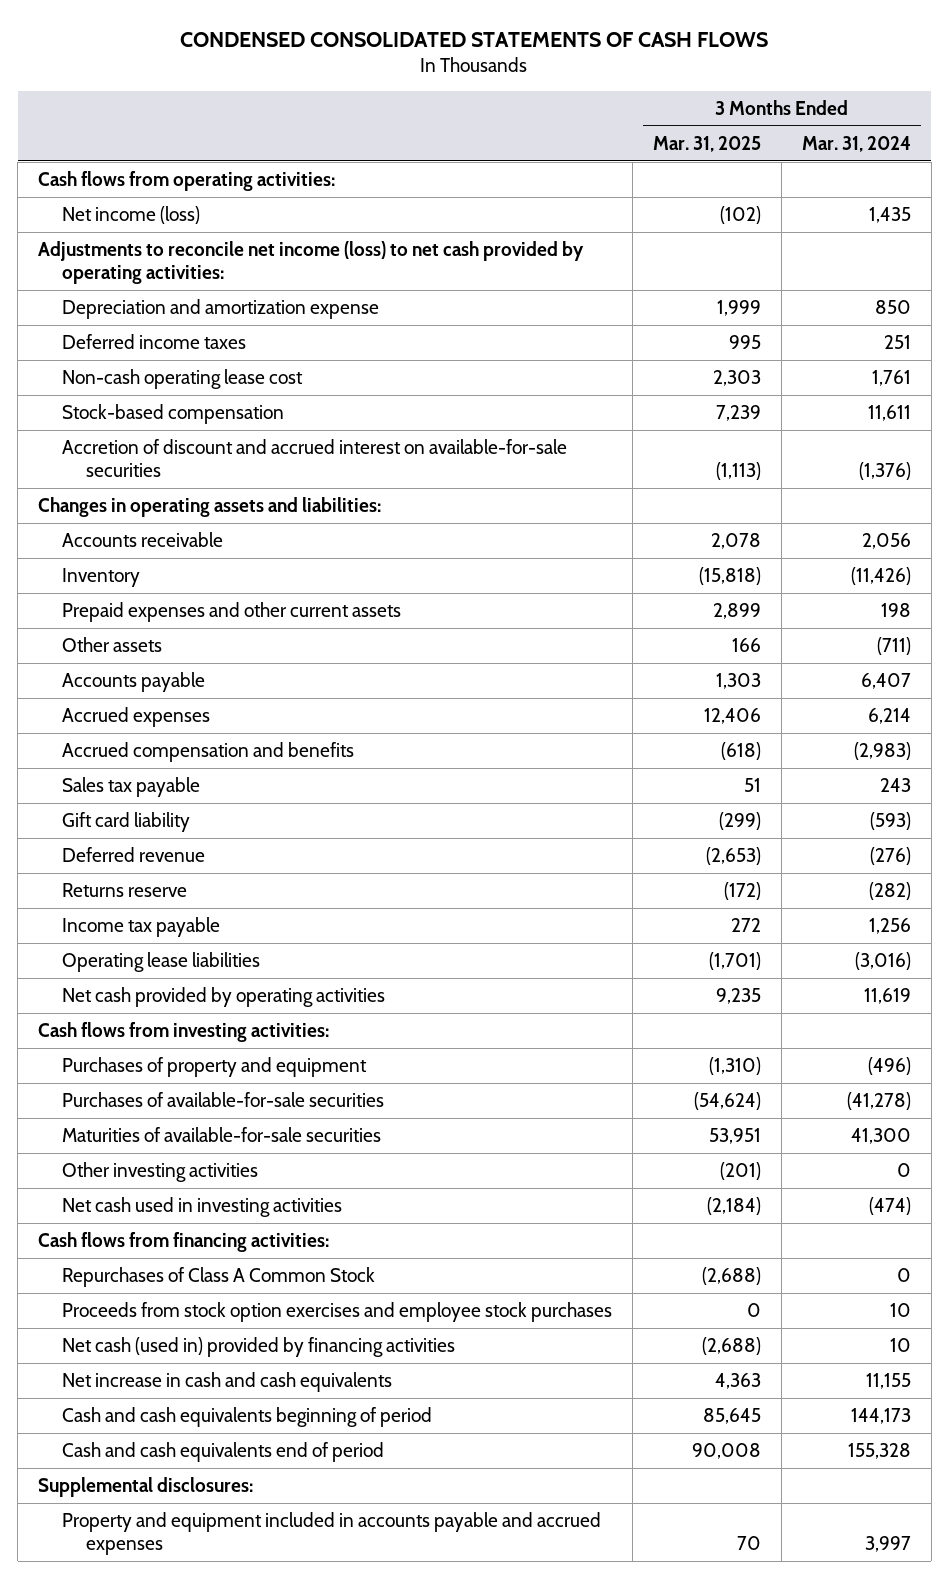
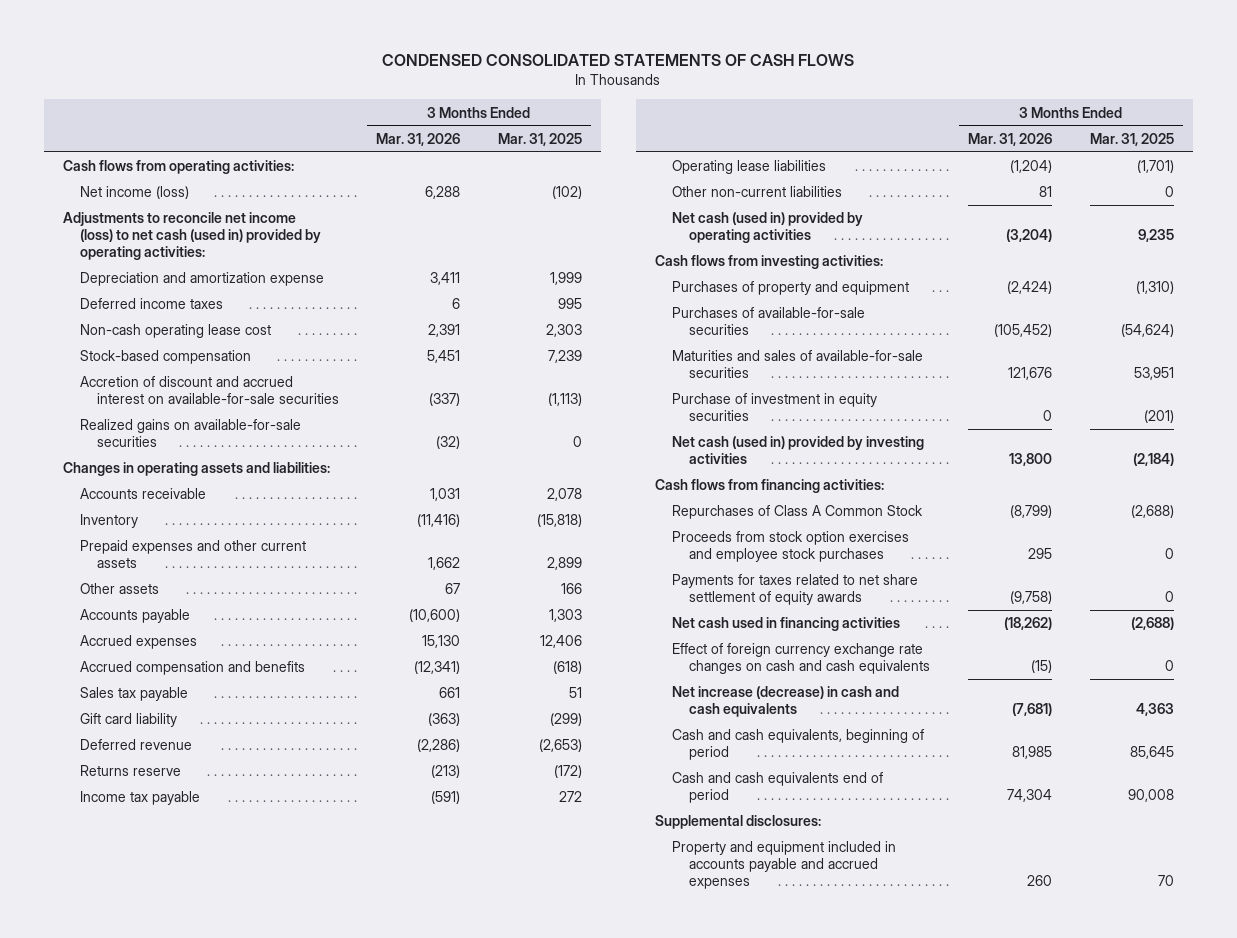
- | 3 Months Ended Mar. 31, 2025 | 3 Months Ended Mar. 31, 2024
+ | 3 Months Ended Mar. 31, 2026 | 3 Months Ended Mar. 31, 2025
- Adjustments to reconcile net income (loss) to net cash provided by operating activities:
+ Adjustments to reconcile net income (loss) to net cash (used in) provided by operating activities:
+ Realized gains on available-for-sale securities | (32) | 0
- Net cash provided by operating activities | 9,235 | 11,619
+ Other non-current liabilities | 81 | 0
+ Net cash (used in) provided by operating activities | (3,204) | 9,235
- Maturities of available-for-sale securities | 53,951 | 41,300
- Other investing activities | (201) | 0
- Net cash used in investing activities | (2,184) | (474)
+ Maturities and sales of available-for-sale securities | 121,676 | 53,951
+ Purchase of investment in equity securities | 0 | (201)
+ Net cash (used in) provided by investing activities | 13,800 | (2,184)
- Net cash (used in) provided by financing activities | (2,688) | 10
- Net increase in cash and cash equivalents | 4,363 | 11,155
- Cash and cash equivalents beginning of period | 85,645 | 144,173
+ Payments for taxes related to net share settlement of equity awards | (9,758) | 0
+ Net cash used in financing activities | (18,262) | (2,688)
+ Effect of foreign currency exchange rate changes on cash and cash equivalents | (15) | 0
+ Net increase (decrease) in cash and cash equivalents | (7,681) | 4,363
+ Cash and cash equivalents, beginning of period | 81,985 | 85,645

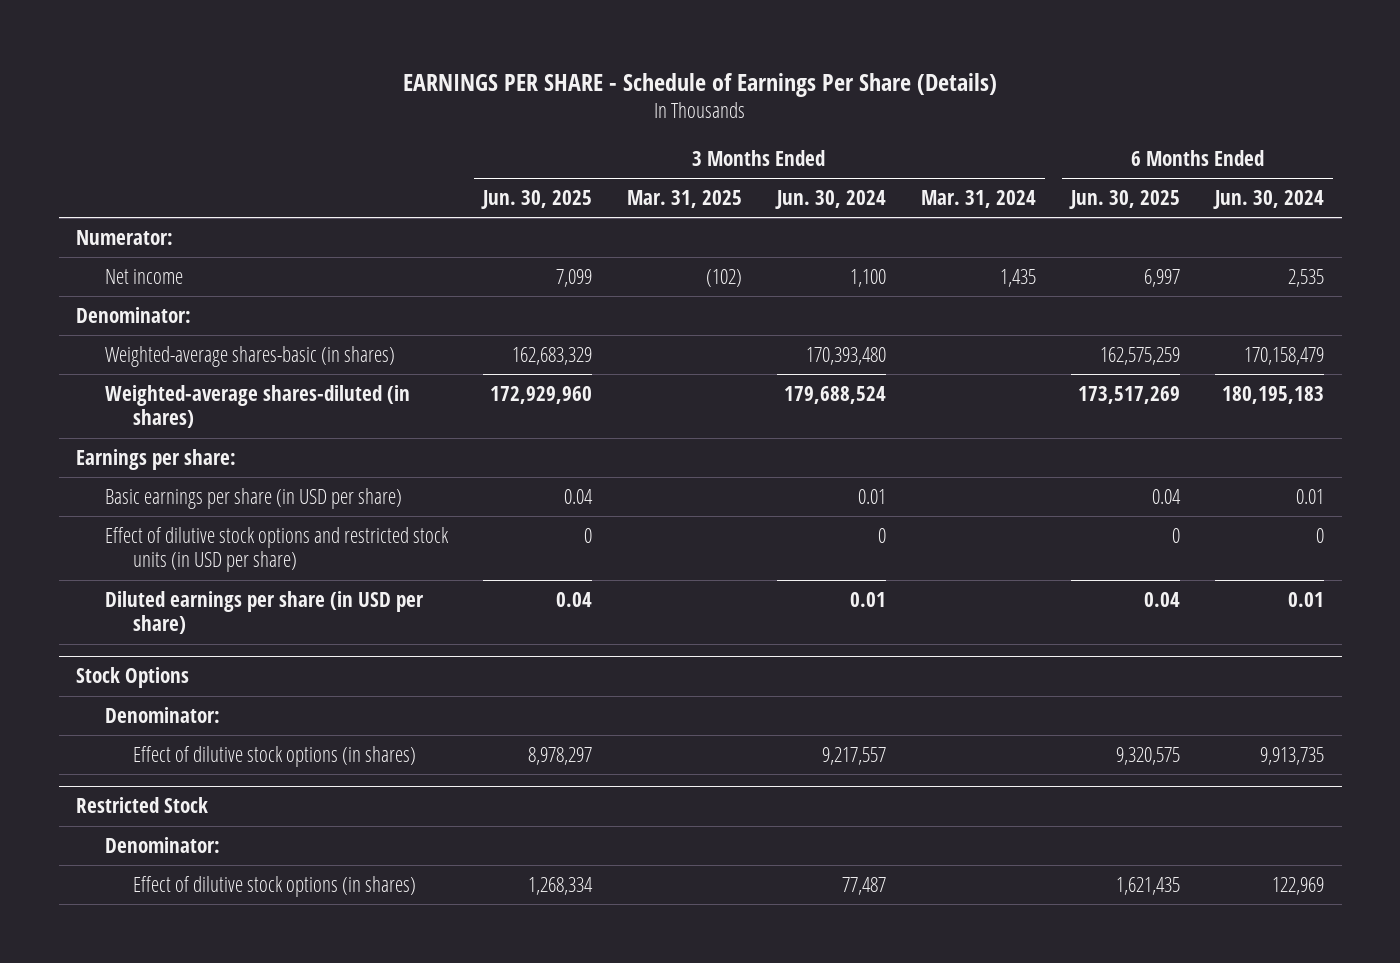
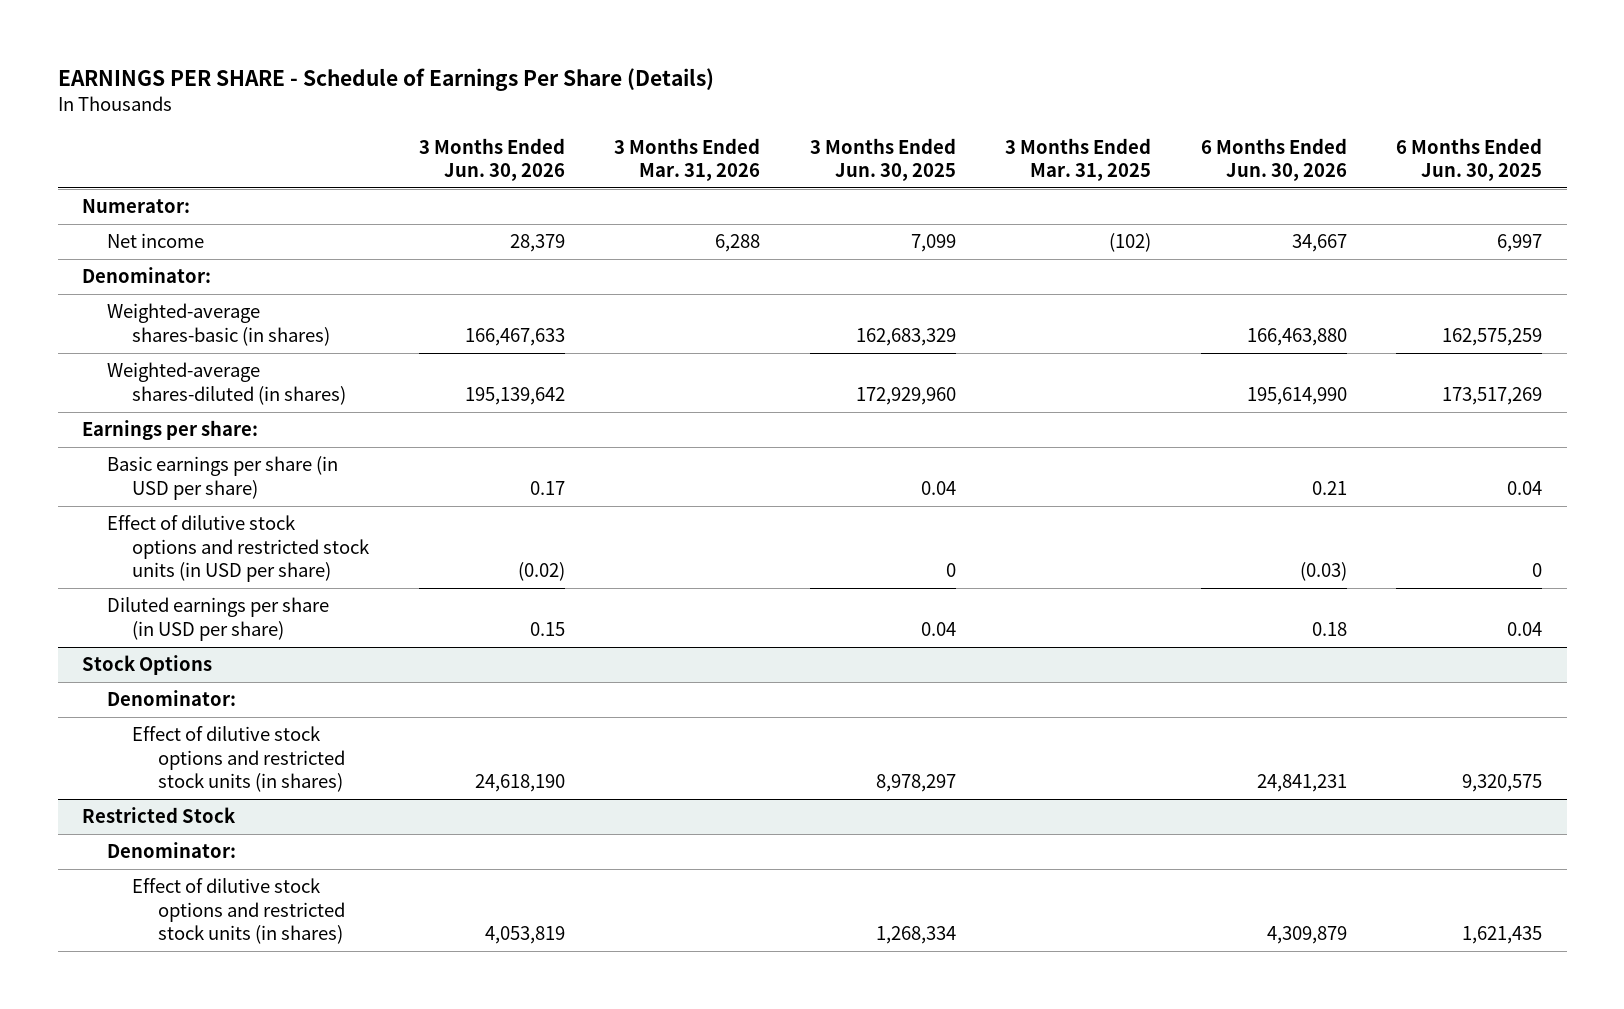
- | 3 Months Ended Jun. 30, 2025 | 3 Months Ended Mar. 31, 2025 | 3 Months Ended Jun. 30, 2024 | 3 Months Ended Mar. 31, 2024 | 6 Months Ended Jun. 30, 2025 | 6 Months Ended Jun. 30, 2024
+ | 3 Months Ended Jun. 30, 2026 | 3 Months Ended Mar. 31, 2026 | 3 Months Ended Jun. 30, 2025 | 3 Months Ended Mar. 31, 2025 | 6 Months Ended Jun. 30, 2026 | 6 Months Ended Jun. 30, 2025
@ Stock Options
- Effect of dilutive stock options (in shares) | 8,978,297 | | 9,217,557 | | 9,320,575 | 9,913,735
+ Effect of dilutive stock options and restricted stock units (in shares) | 24,618,190 | | 8,978,297 | | 24,841,231 | 9,320,575
@ Restricted Stock
- Effect of dilutive stock options (in shares) | 1,268,334 | | 77,487 | | 1,621,435 | 122,969
+ Effect of dilutive stock options and restricted stock units (in shares) | 4,053,819 | | 1,268,334 | | 4,309,879 | 1,621,435

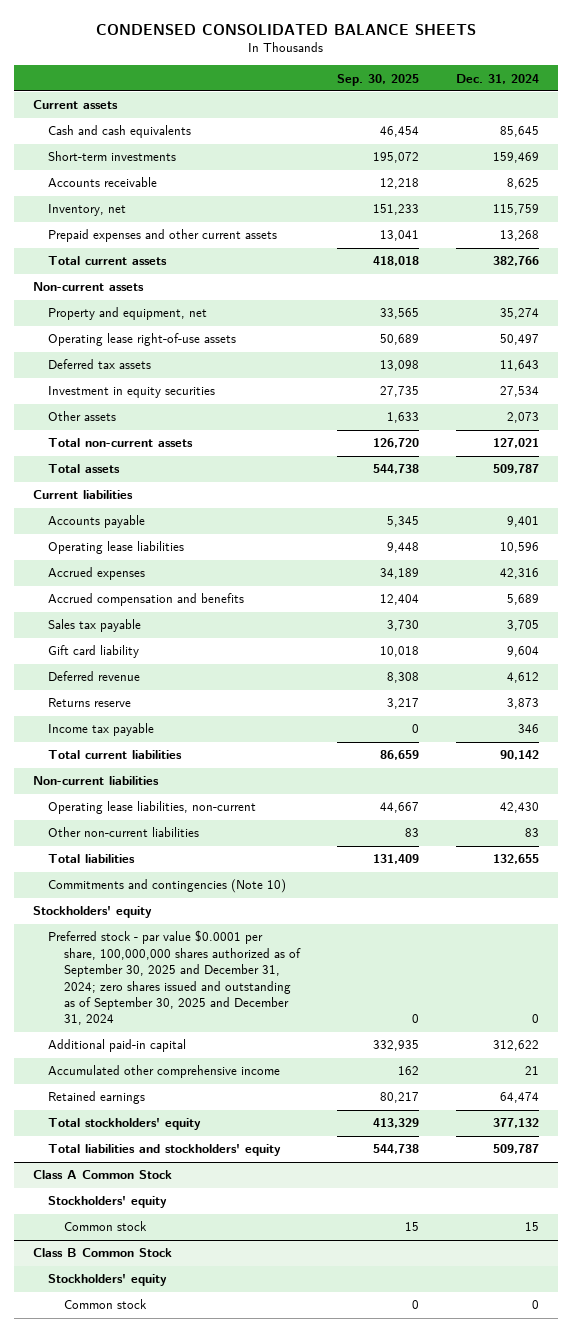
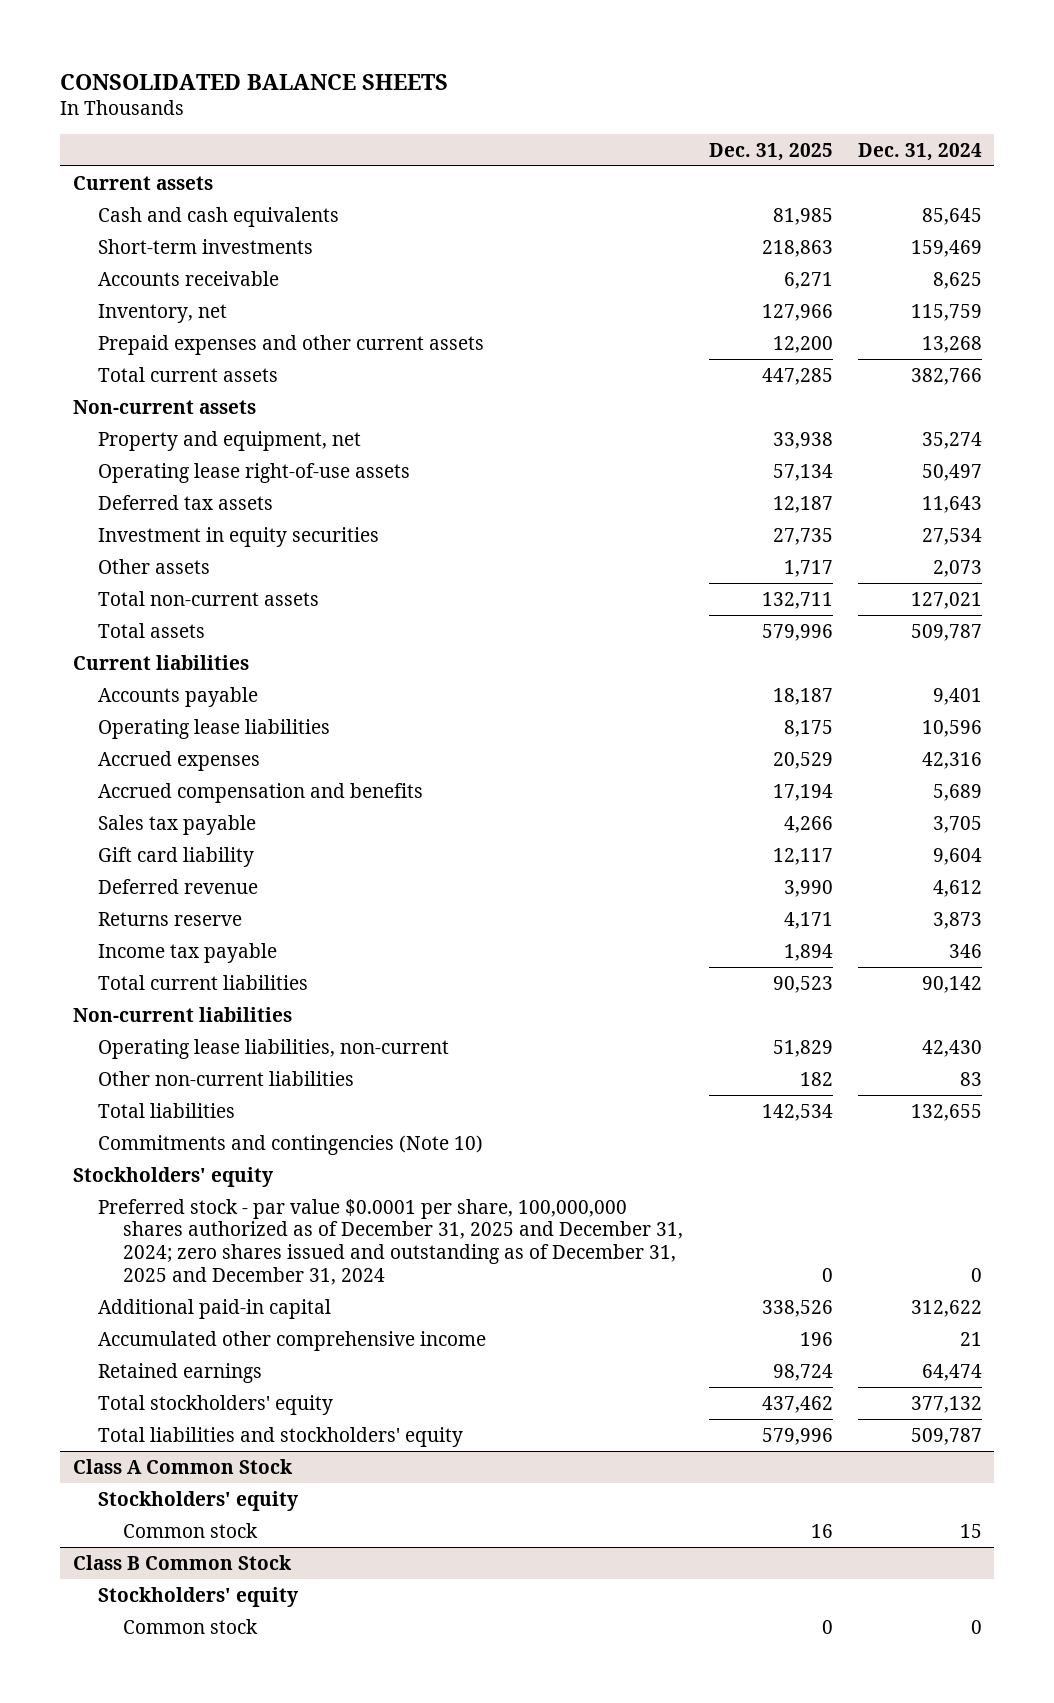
- CONDENSED CONSOLIDATED BALANCE SHEETS
+ CONSOLIDATED BALANCE SHEETS
- | Sep. 30, 2025 | Dec. 31, 2024
+ | Dec. 31, 2025 | Dec. 31, 2024
- Preferred stock - par value $0.0001 per share, 100,000,000 shares authorized as of September 30, 2025 and December 31, 2024; zero shares issued and outstanding as of September 30, 2025 and December 31, 2024 | 0 | 0
+ Preferred stock - par value $0.0001 per share, 100,000,000 shares authorized as of December 31, 2025 and December 31, 2024; zero shares issued and outstanding as of December 31, 2025 and December 31, 2024 | 0 | 0

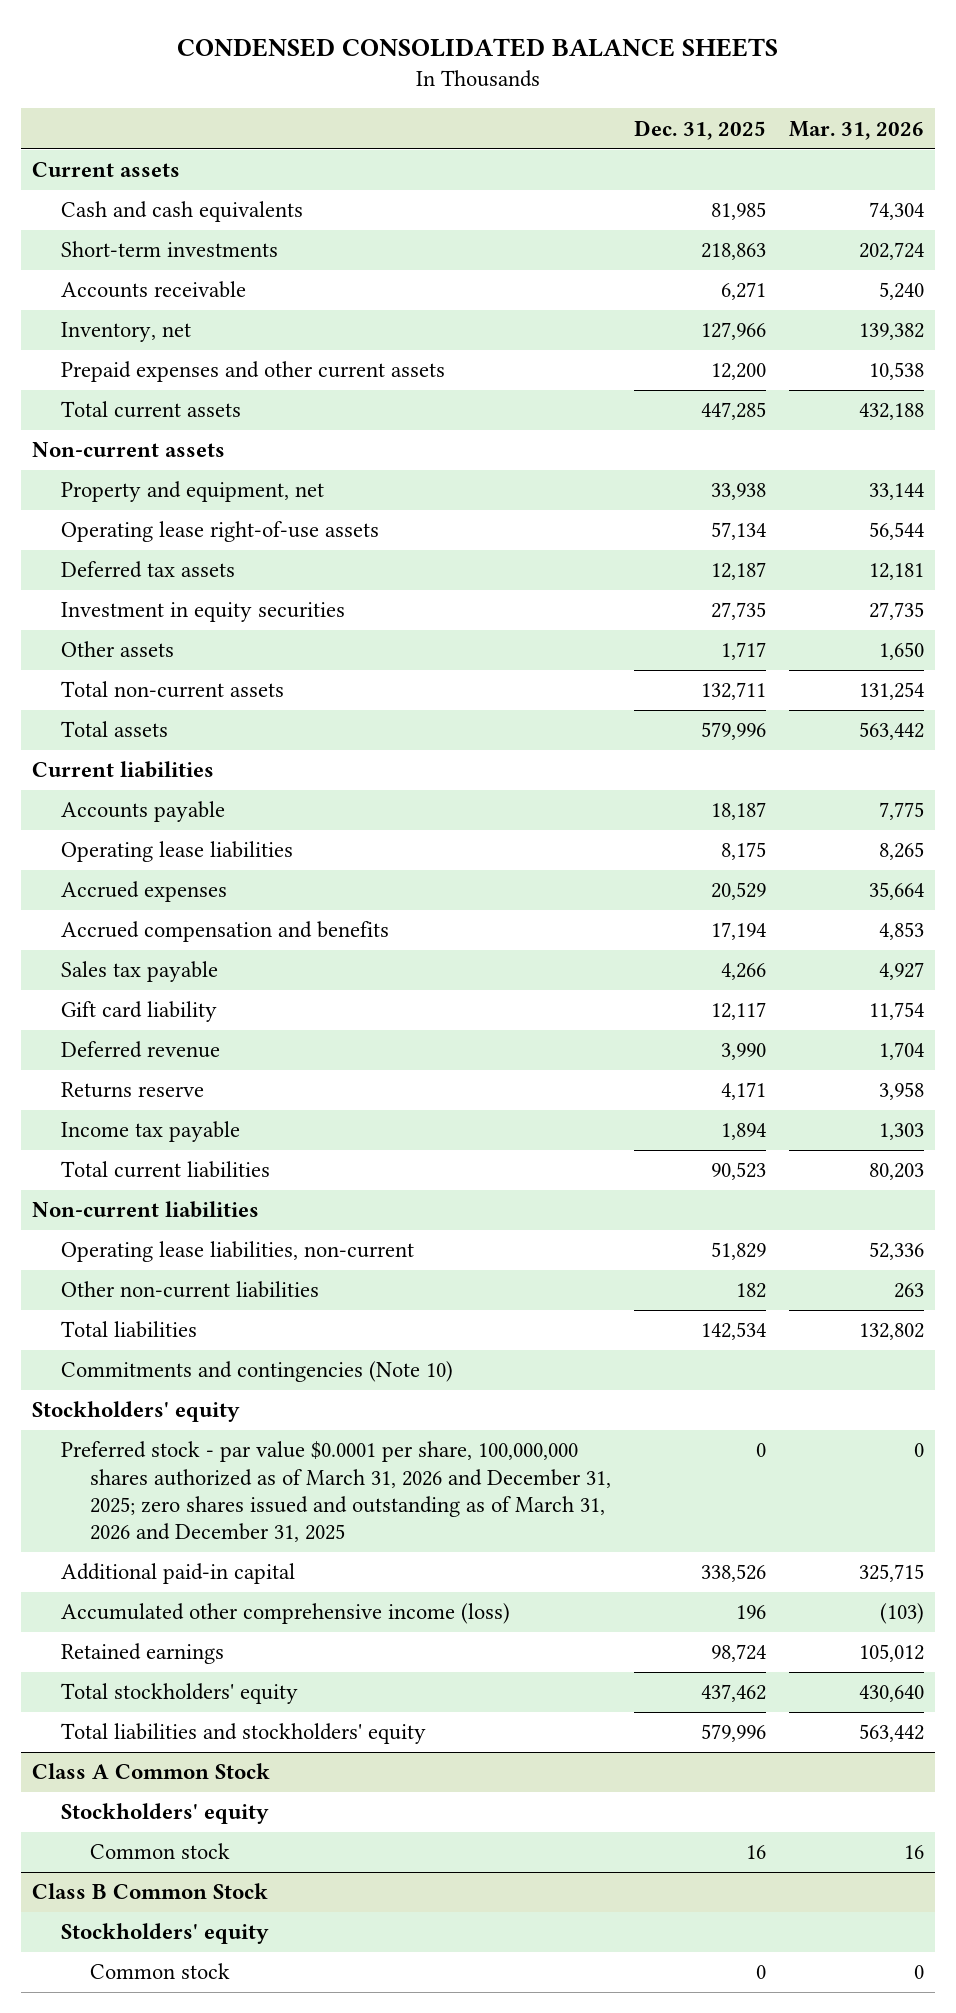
- CONSOLIDATED BALANCE SHEETS
+ CONDENSED CONSOLIDATED BALANCE SHEETS
- | Dec. 31, 2025 | Dec. 31, 2024
+ | Dec. 31, 2025 | Mar. 31, 2026
- Preferred stock - par value $0.0001 per share, 100,000,000 shares authorized as of December 31, 2025 and December 31, 2024; zero shares issued and outstanding as of December 31, 2025 and December 31, 2024 | 0 | 0
+ Preferred stock - par value $0.0001 per share, 100,000,000 shares authorized as of March 31, 2026 and December 31, 2025; zero shares issued and outstanding as of March 31, 2026 and December 31, 2025 | 0 | 0
- Accumulated other comprehensive income | 196 | 21
+ Accumulated other comprehensive income (loss) | 196 | (103)

